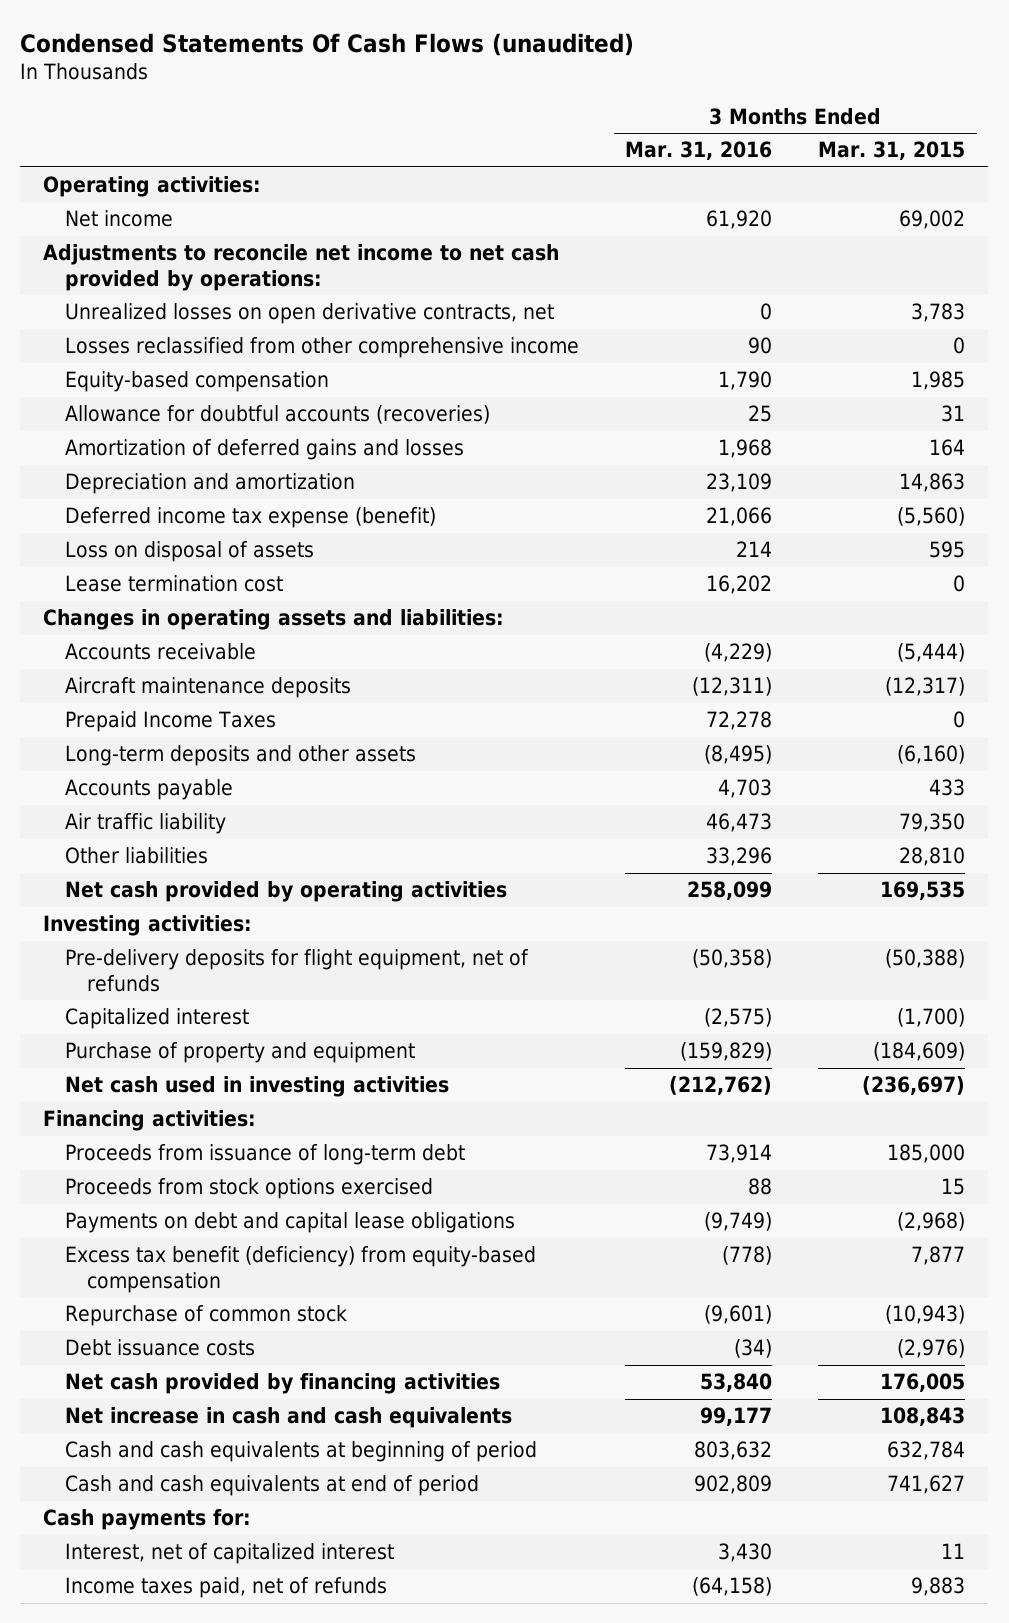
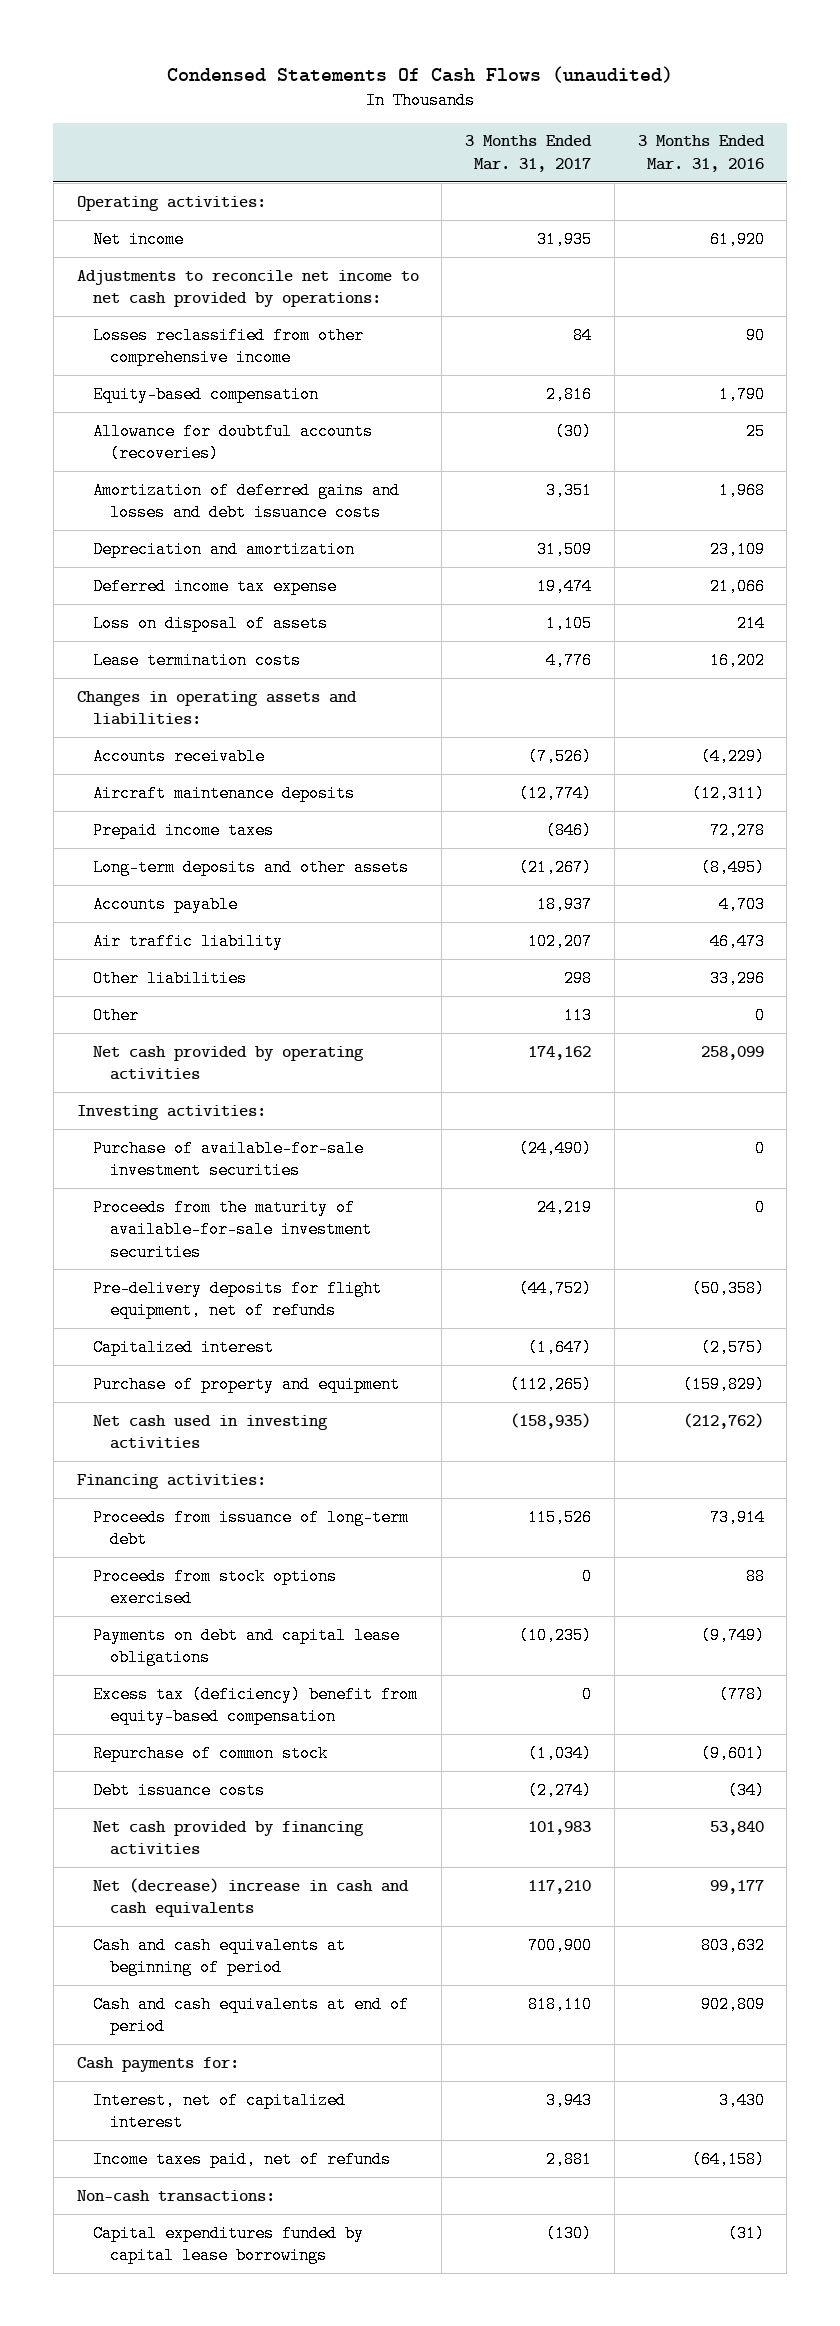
- | 3 Months Ended Mar. 31, 2016 | 3 Months Ended Mar. 31, 2015
+ | 3 Months Ended Mar. 31, 2017 | 3 Months Ended Mar. 31, 2016
- Unrealized losses on open derivative contracts, net | 0 | 3,783
- Amortization of deferred gains and losses | 1,968 | 164
+ Amortization of deferred gains and losses and debt issuance costs | 3,351 | 1,968
- Deferred income tax expense (benefit) | 21,066 | (5,560)
+ Deferred income tax expense | 19,474 | 21,066
- Lease termination cost | 16,202 | 0
+ Lease termination costs | 4,776 | 16,202
- Prepaid Income Taxes | 72,278 | 0
+ Prepaid income taxes | (846) | 72,278
+ Other | 113 | 0
+ Purchase of available-for-sale investment securities | (24,490) | 0
+ Proceeds from the maturity of available-for-sale investment securities | 24,219 | 0
- Excess tax benefit (deficiency) from equity-based compensation | (778) | 7,877
+ Excess tax (deficiency) benefit from equity-based compensation | 0 | (778)
- Net increase in cash and cash equivalents | 99,177 | 108,843
+ Net (decrease) increase in cash and cash equivalents | 117,210 | 99,177
+ Non-cash transactions:
+ Capital expenditures funded by capital lease borrowings | (130) | (31)

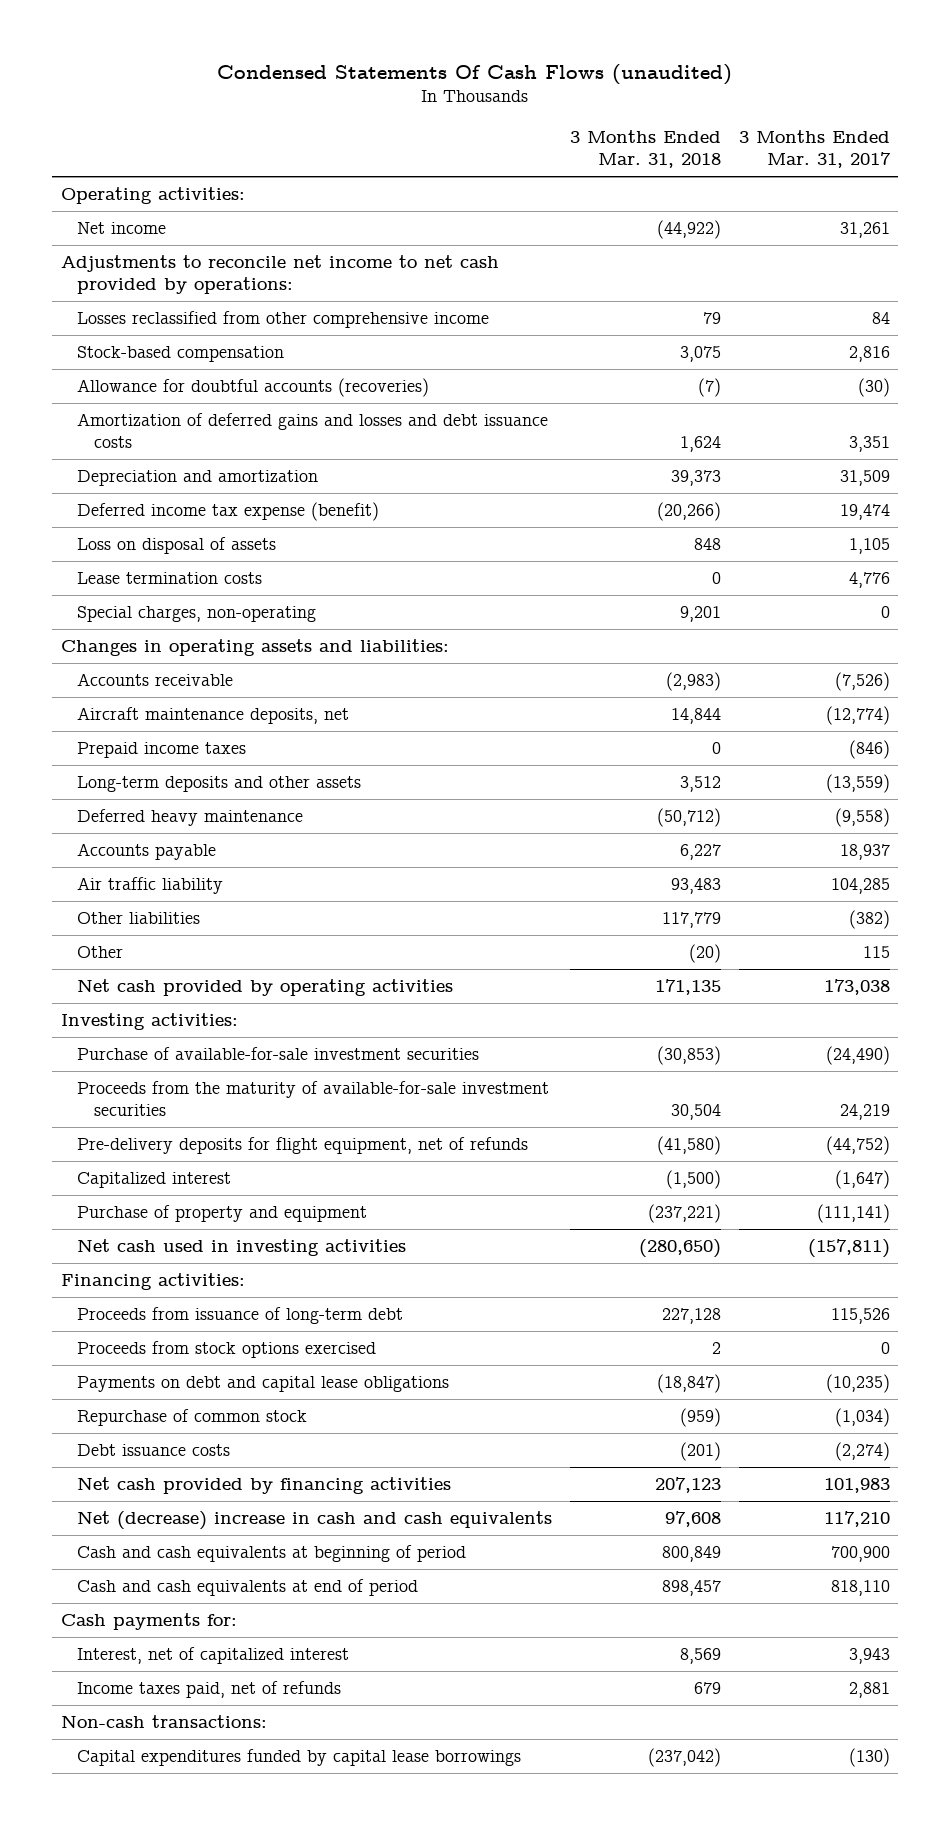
- | 3 Months Ended Mar. 31, 2017 | 3 Months Ended Mar. 31, 2016
+ | 3 Months Ended Mar. 31, 2018 | 3 Months Ended Mar. 31, 2017
- Net income | 31,935 | 61,920
+ Net income | (44,922) | 31,261
- Equity-based compensation | 2,816 | 1,790
+ Stock-based compensation | 3,075 | 2,816
- Deferred income tax expense | 19,474 | 21,066
+ Deferred income tax expense (benefit) | (20,266) | 19,474
+ Special charges, non-operating | 9,201 | 0
- Aircraft maintenance deposits | (12,774) | (12,311)
+ Aircraft maintenance deposits, net | 14,844 | (12,774)
- Long-term deposits and other assets | (21,267) | (8,495)
+ Long-term deposits and other assets | 3,512 | (13,559)
+ Deferred heavy maintenance | (50,712) | (9,558)
- Air traffic liability | 102,207 | 46,473
- Other liabilities | 298 | 33,296
- Other | 113 | 0
- Net cash provided by operating activities | 174,162 | 258,099
+ Air traffic liability | 93,483 | 104,285
+ Other liabilities | 117,779 | (382)
+ Other | (20) | 115
+ Net cash provided by operating activities | 171,135 | 173,038
- Purchase of property and equipment | (112,265) | (159,829)
- Net cash used in investing activities | (158,935) | (212,762)
+ Purchase of property and equipment | (237,221) | (111,141)
+ Net cash used in investing activities | (280,650) | (157,811)
- Excess tax (deficiency) benefit from equity-based compensation | 0 | (778)

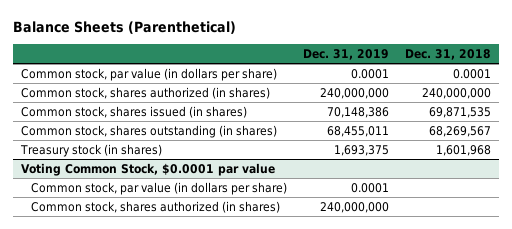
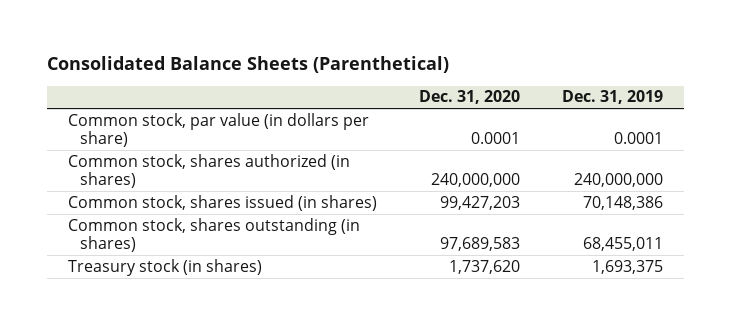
- Balance Sheets (Parenthetical)
+ Consolidated Balance Sheets (Parenthetical)
- | Dec. 31, 2019 | Dec. 31, 2018
+ | Dec. 31, 2020 | Dec. 31, 2019
- Voting Common Stock, $0.0001 par value
- Common stock, par value (in dollars per share) | 0.0001 |
- Common stock, shares authorized (in shares) | 240,000,000 |

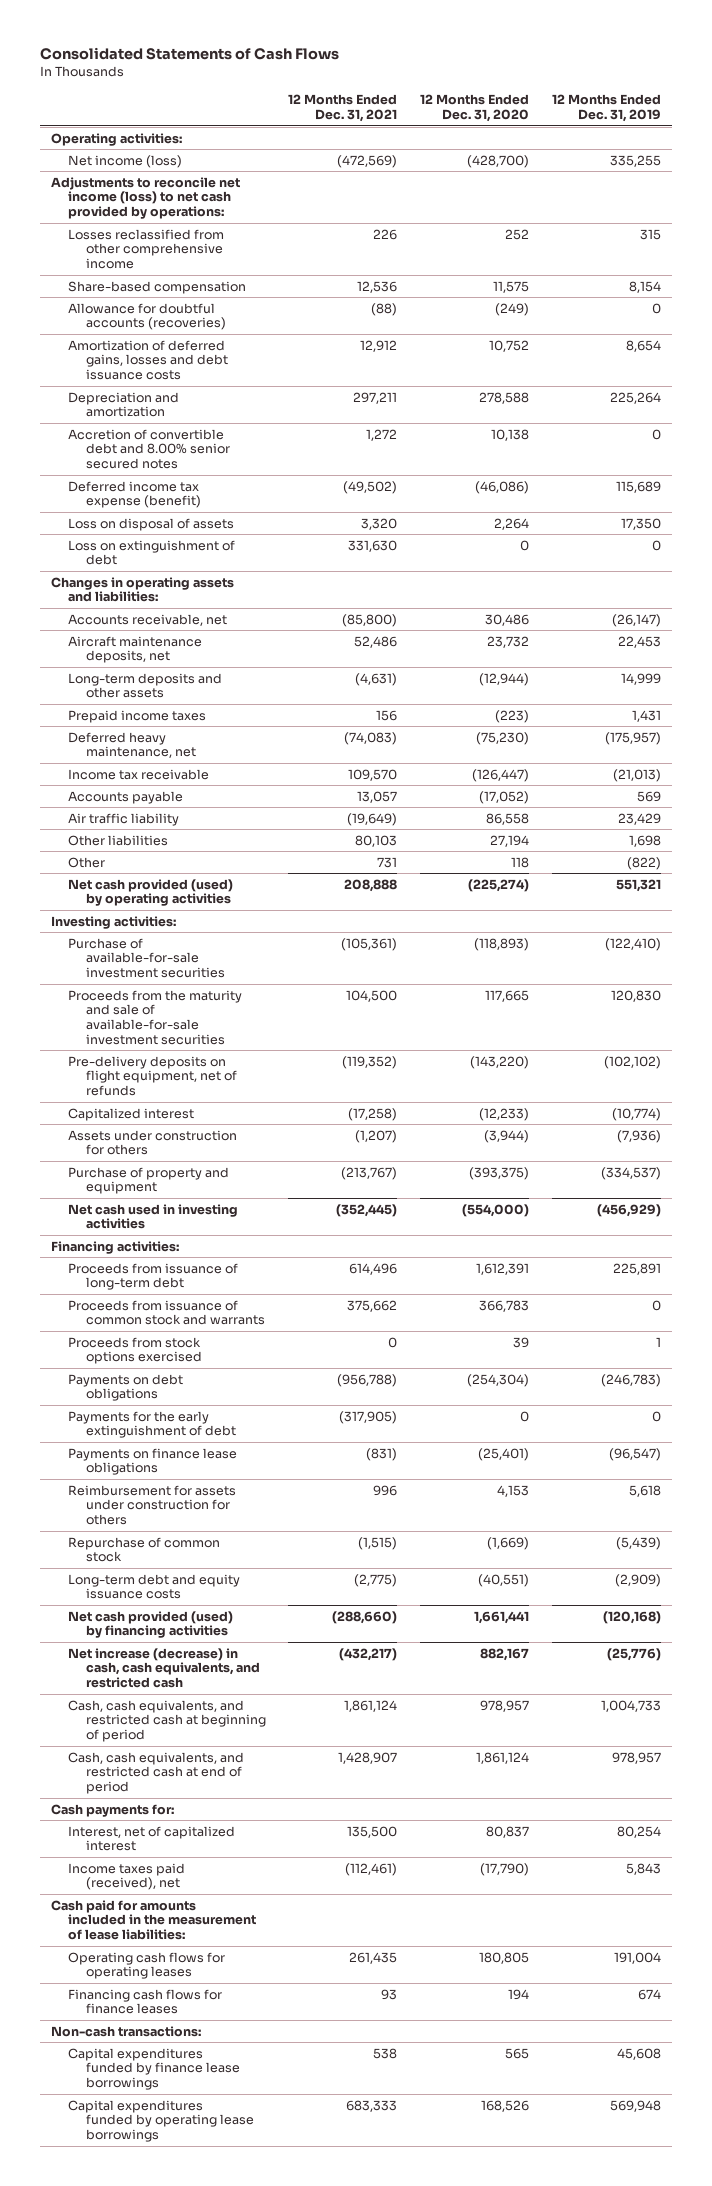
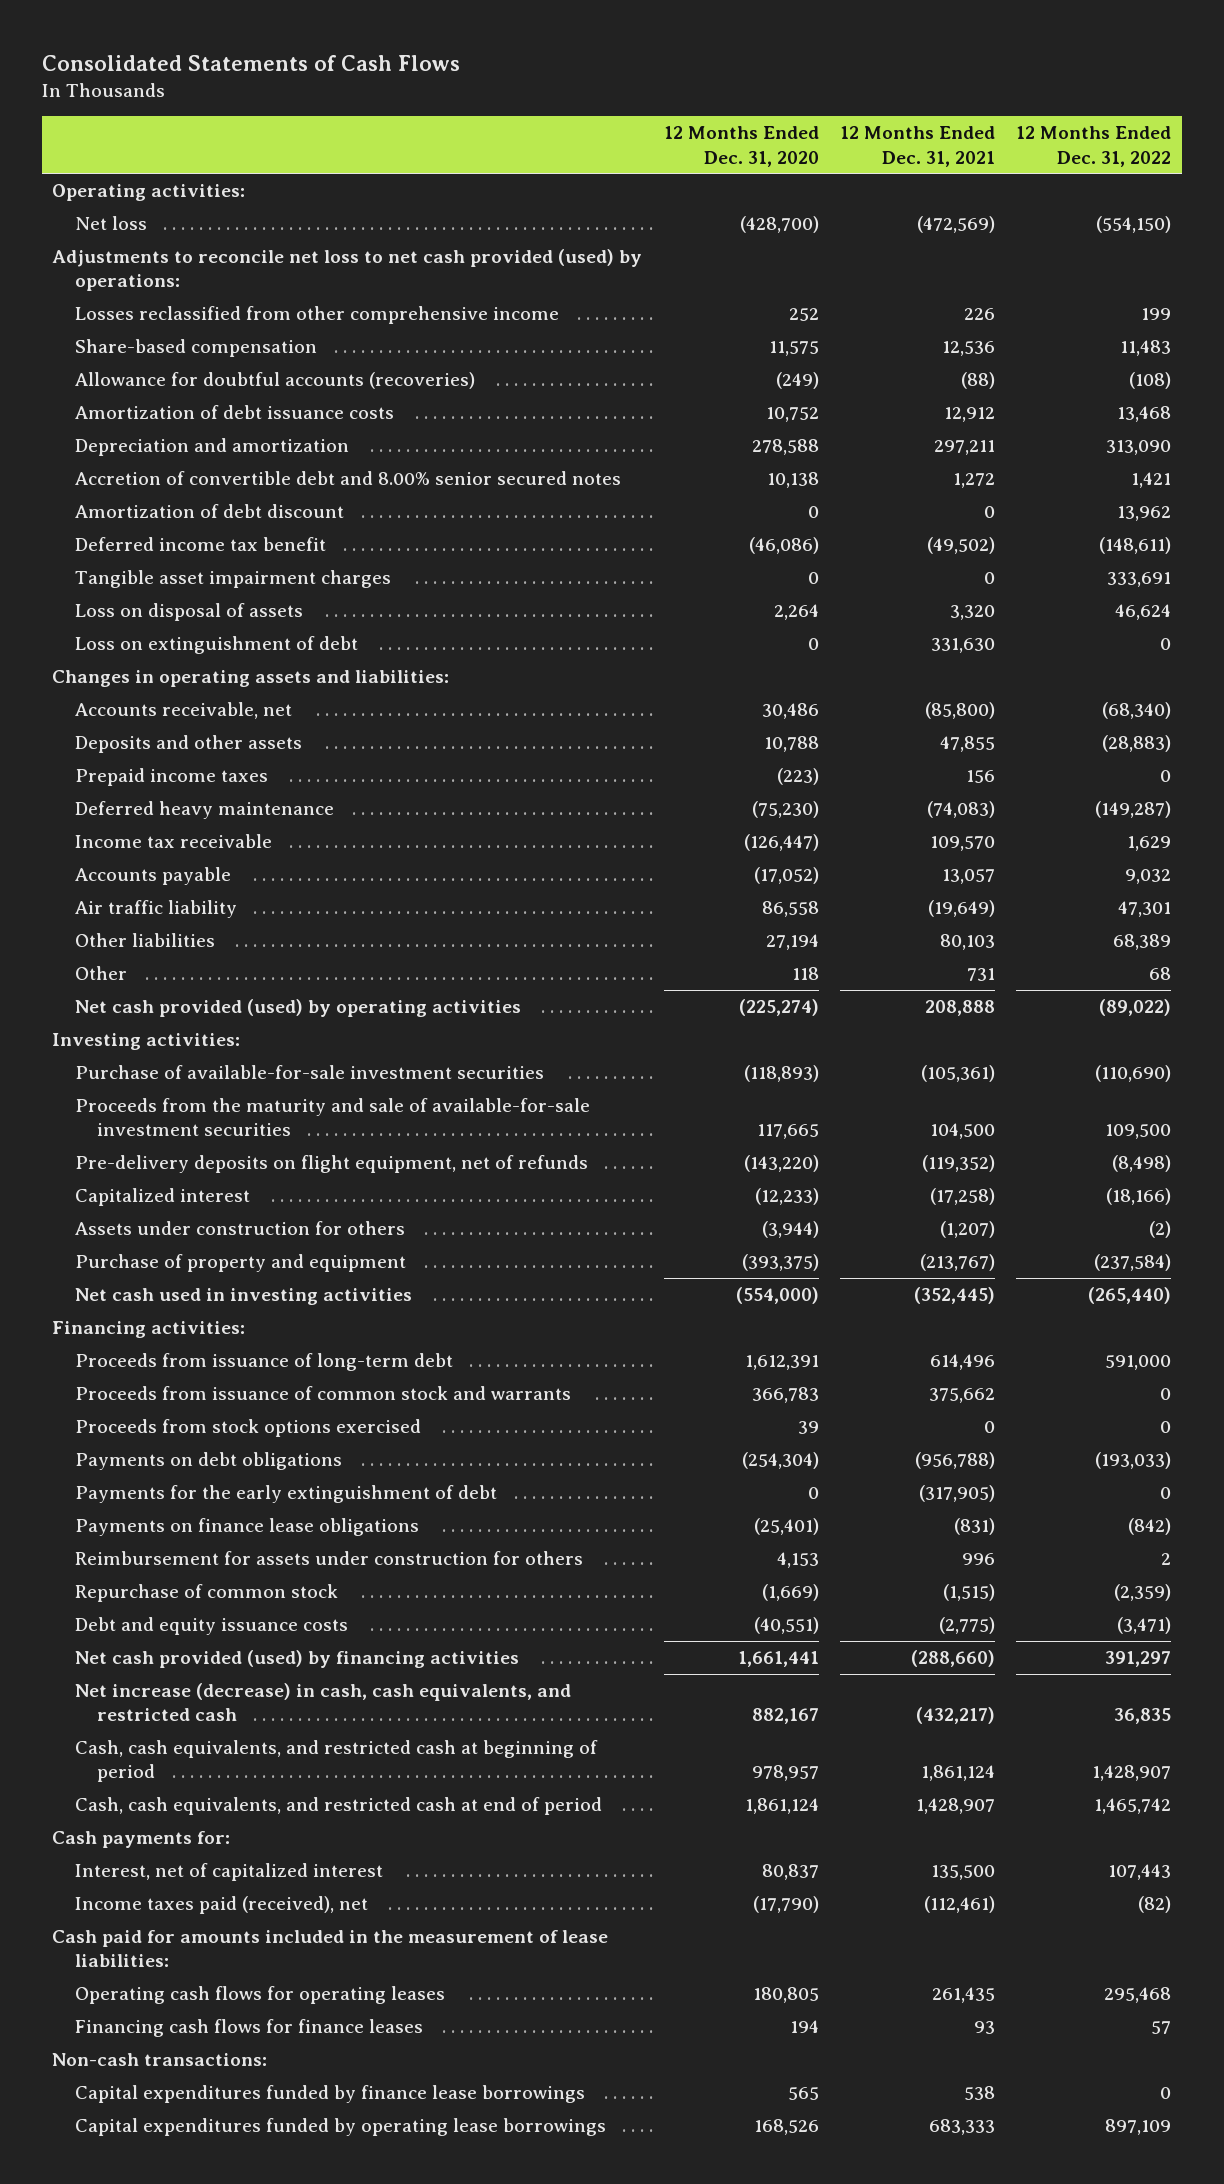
- | 12 Months Ended Dec. 31, 2021 | 12 Months Ended Dec. 31, 2020 | 12 Months Ended Dec. 31, 2019
+ | 12 Months Ended Dec. 31, 2020 | 12 Months Ended Dec. 31, 2021 | 12 Months Ended Dec. 31, 2022
- Net income (loss) | (472,569) | (428,700) | 335,255
- Adjustments to reconcile net income (loss) to net cash provided by operations:
+ Net loss | (428,700) | (472,569) | (554,150)
+ Adjustments to reconcile net loss to net cash provided (used) by operations:
- Amortization of deferred gains, losses and debt issuance costs | 12,912 | 10,752 | 8,654
+ Amortization of debt issuance costs | 10,752 | 12,912 | 13,468
- Deferred income tax expense (benefit) | (49,502) | (46,086) | 115,689
+ Amortization of debt discount | 0 | 0 | 13,962
+ Deferred income tax benefit | (46,086) | (49,502) | (148,611)
+ Tangible asset impairment charges | 0 | 0 | 333,691
- Aircraft maintenance deposits, net | 52,486 | 23,732 | 22,453
- Long-term deposits and other assets | (4,631) | (12,944) | 14,999
+ Deposits and other assets | 10,788 | 47,855 | (28,883)
- Deferred heavy maintenance, net | (74,083) | (75,230) | (175,957)
+ Deferred heavy maintenance | (75,230) | (74,083) | (149,287)
- Long-term debt and equity issuance costs | (2,775) | (40,551) | (2,909)
+ Debt and equity issuance costs | (40,551) | (2,775) | (3,471)

